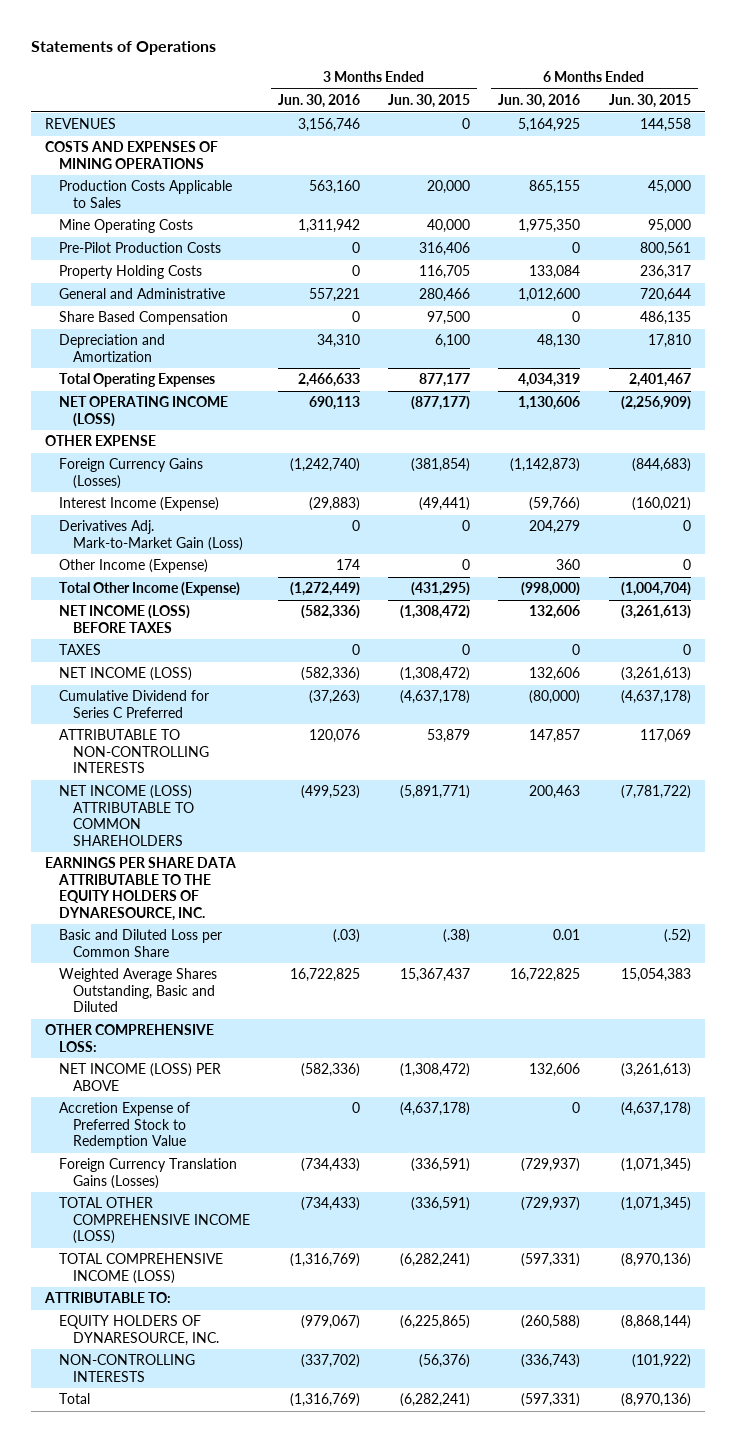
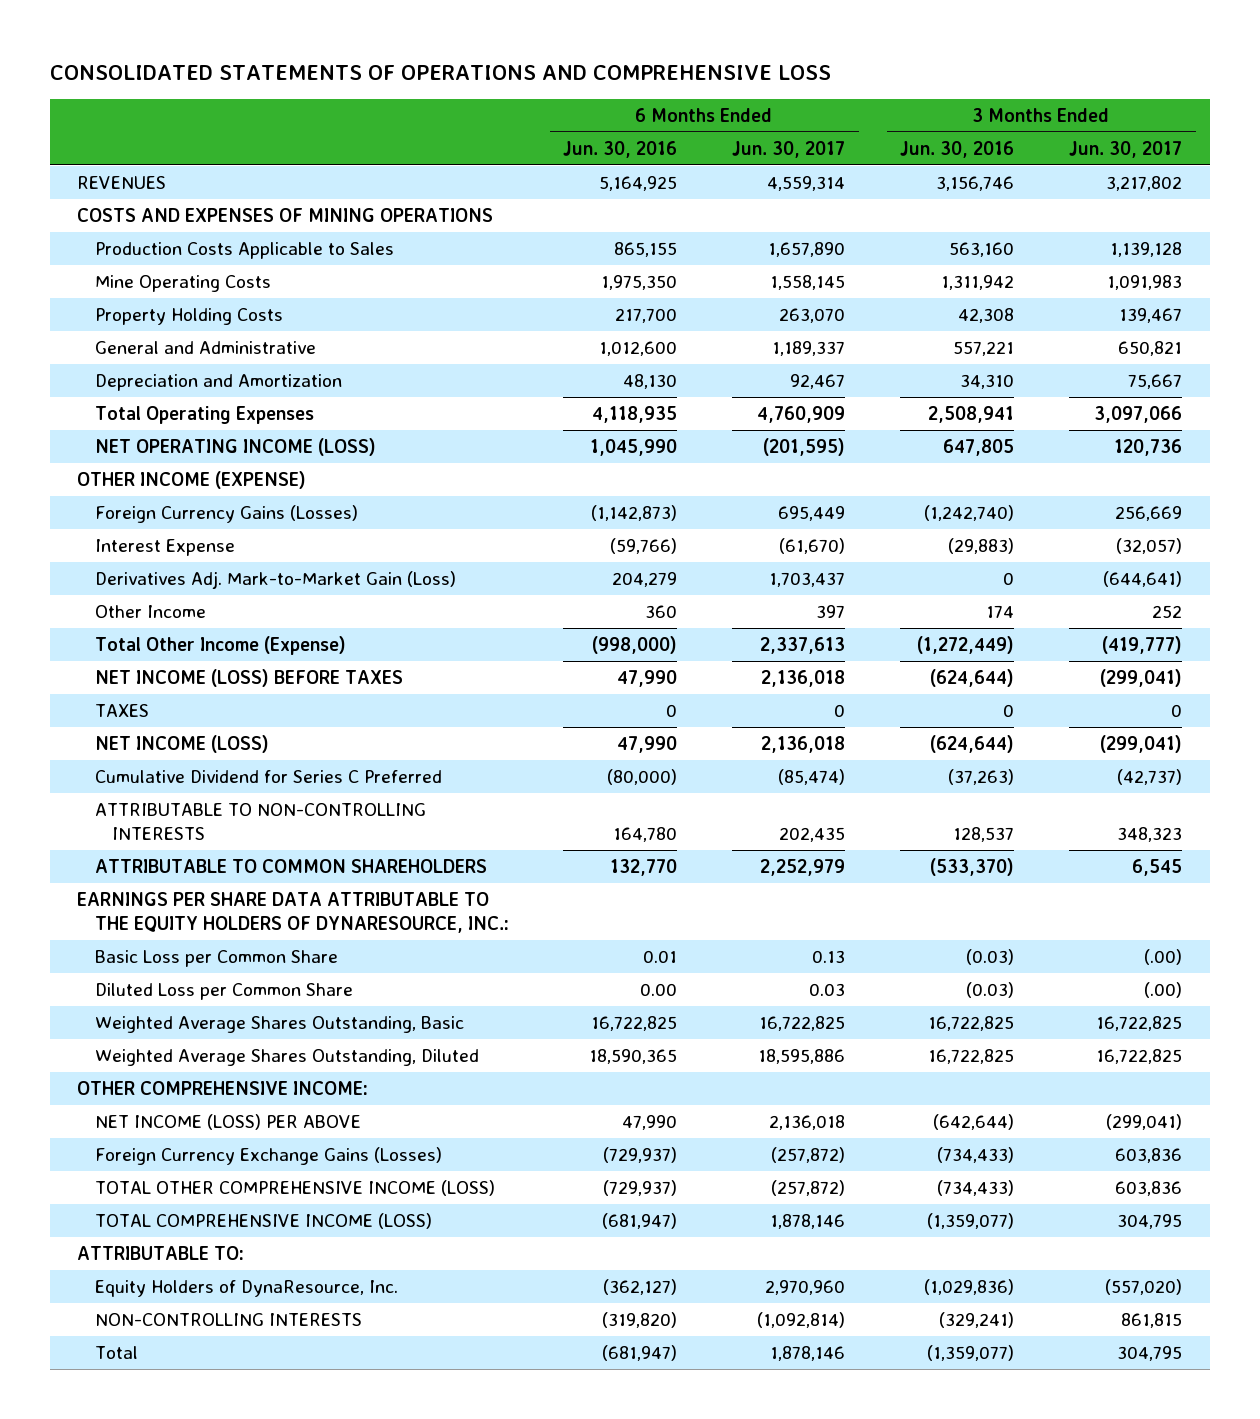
- Statements of Operations
+ CONSOLIDATED STATEMENTS OF OPERATIONS AND COMPREHENSIVE LOSS
- | 3 Months Ended Jun. 30, 2016 | 3 Months Ended Jun. 30, 2015 | 6 Months Ended Jun. 30, 2016 | 6 Months Ended Jun. 30, 2015
+ | 6 Months Ended Jun. 30, 2016 | 6 Months Ended Jun. 30, 2017 | 3 Months Ended Jun. 30, 2016 | 3 Months Ended Jun. 30, 2017
- Pre-Pilot Production Costs | 0 | 316,406 | 0 | 800,561
- Property Holding Costs | 0 | 116,705 | 133,084 | 236,317
+ Property Holding Costs | 217,700 | 263,070 | 42,308 | 139,467
- Share Based Compensation | 0 | 97,500 | 0 | 486,135
- Total Operating Expenses | 2,466,633 | 877,177 | 4,034,319 | 2,401,467
- NET OPERATING INCOME (LOSS) | 690,113 | (877,177) | 1,130,606 | (2,256,909)
- OTHER EXPENSE
+ Total Operating Expenses | 4,118,935 | 4,760,909 | 2,508,941 | 3,097,066
+ NET OPERATING INCOME (LOSS) | 1,045,990 | (201,595) | 647,805 | 120,736
+ OTHER INCOME (EXPENSE)
- Interest Income (Expense) | (29,883) | (49,441) | (59,766) | (160,021)
+ Interest Expense | (59,766) | (61,670) | (29,883) | (32,057)
- Other Income (Expense) | 174 | 0 | 360 | 0
+ Other Income | 360 | 397 | 174 | 252
- NET INCOME (LOSS) BEFORE TAXES | (582,336) | (1,308,472) | 132,606 | (3,261,613)
+ NET INCOME (LOSS) BEFORE TAXES | 47,990 | 2,136,018 | (624,644) | (299,041)
- NET INCOME (LOSS) | (582,336) | (1,308,472) | 132,606 | (3,261,613)
+ NET INCOME (LOSS) | 47,990 | 2,136,018 | (624,644) | (299,041)
- ATTRIBUTABLE TO NON-CONTROLLING INTERESTS | 120,076 | 53,879 | 147,857 | 117,069
- NET INCOME (LOSS) ATTRIBUTABLE TO COMMON SHAREHOLDERS | (499,523) | (5,891,771) | 200,463 | (7,781,722)
- EARNINGS PER SHARE DATA ATTRIBUTABLE TO THE EQUITY HOLDERS OF DYNARESOURCE, INC.
- Basic and Diluted Loss per Common Share | (.03) | (.38) | 0.01 | (.52)
- Weighted Average Shares Outstanding, Basic and Diluted | 16,722,825 | 15,367,437 | 16,722,825 | 15,054,383
- OTHER COMPREHENSIVE LOSS:
- NET INCOME (LOSS) PER ABOVE | (582,336) | (1,308,472) | 132,606 | (3,261,613)
- Accretion Expense of Preferred Stock to Redemption Value | 0 | (4,637,178) | 0 | (4,637,178)
- Foreign Currency Translation Gains (Losses) | (734,433) | (336,591) | (729,937) | (1,071,345)
+ ATTRIBUTABLE TO NON-CONTROLLING INTERESTS | 164,780 | 202,435 | 128,537 | 348,323
+ ATTRIBUTABLE TO COMMON SHAREHOLDERS | 132,770 | 2,252,979 | (533,370) | 6,545
+ EARNINGS PER SHARE DATA ATTRIBUTABLE TO THE EQUITY HOLDERS OF DYNARESOURCE, INC.:
+ Basic Loss per Common Share | 0.01 | 0.13 | (0.03) | (.00)
+ Diluted Loss per Common Share | 0.00 | 0.03 | (0.03) | (.00)
+ Weighted Average Shares Outstanding, Basic | 16,722,825 | 16,722,825 | 16,722,825 | 16,722,825
+ Weighted Average Shares Outstanding, Diluted | 18,590,365 | 18,595,886 | 16,722,825 | 16,722,825
+ OTHER COMPREHENSIVE INCOME:
+ NET INCOME (LOSS) PER ABOVE | 47,990 | 2,136,018 | (642,644) | (299,041)
+ Foreign Currency Exchange Gains (Losses) | (729,937) | (257,872) | (734,433) | 603,836
- TOTAL COMPREHENSIVE INCOME (LOSS) | (1,316,769) | (6,282,241) | (597,331) | (8,970,136)
+ TOTAL COMPREHENSIVE INCOME (LOSS) | (681,947) | 1,878,146 | (1,359,077) | 304,795
- EQUITY HOLDERS OF DYNARESOURCE, INC. | (979,067) | (6,225,865) | (260,588) | (8,868,144)
- NON-CONTROLLING INTERESTS | (337,702) | (56,376) | (336,743) | (101,922)
- Total | (1,316,769) | (6,282,241) | (597,331) | (8,970,136)
+ Equity Holders of DynaResource, Inc. | (362,127) | 2,970,960 | (1,029,836) | (557,020)
+ NON-CONTROLLING INTERESTS | (319,820) | (1,092,814) | (329,241) | 861,815
+ Total | (681,947) | 1,878,146 | (1,359,077) | 304,795

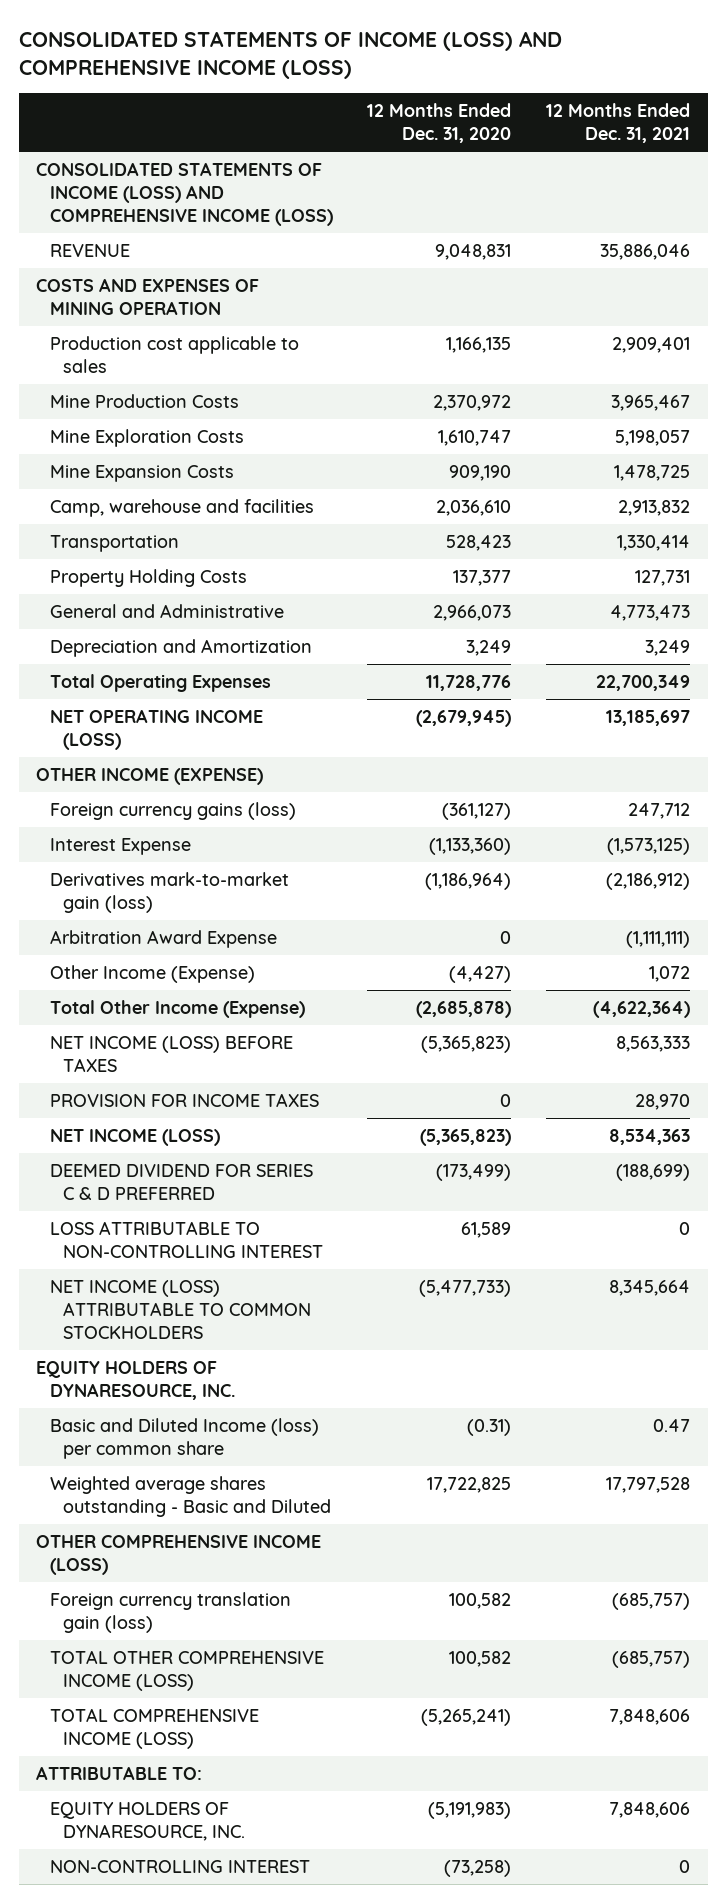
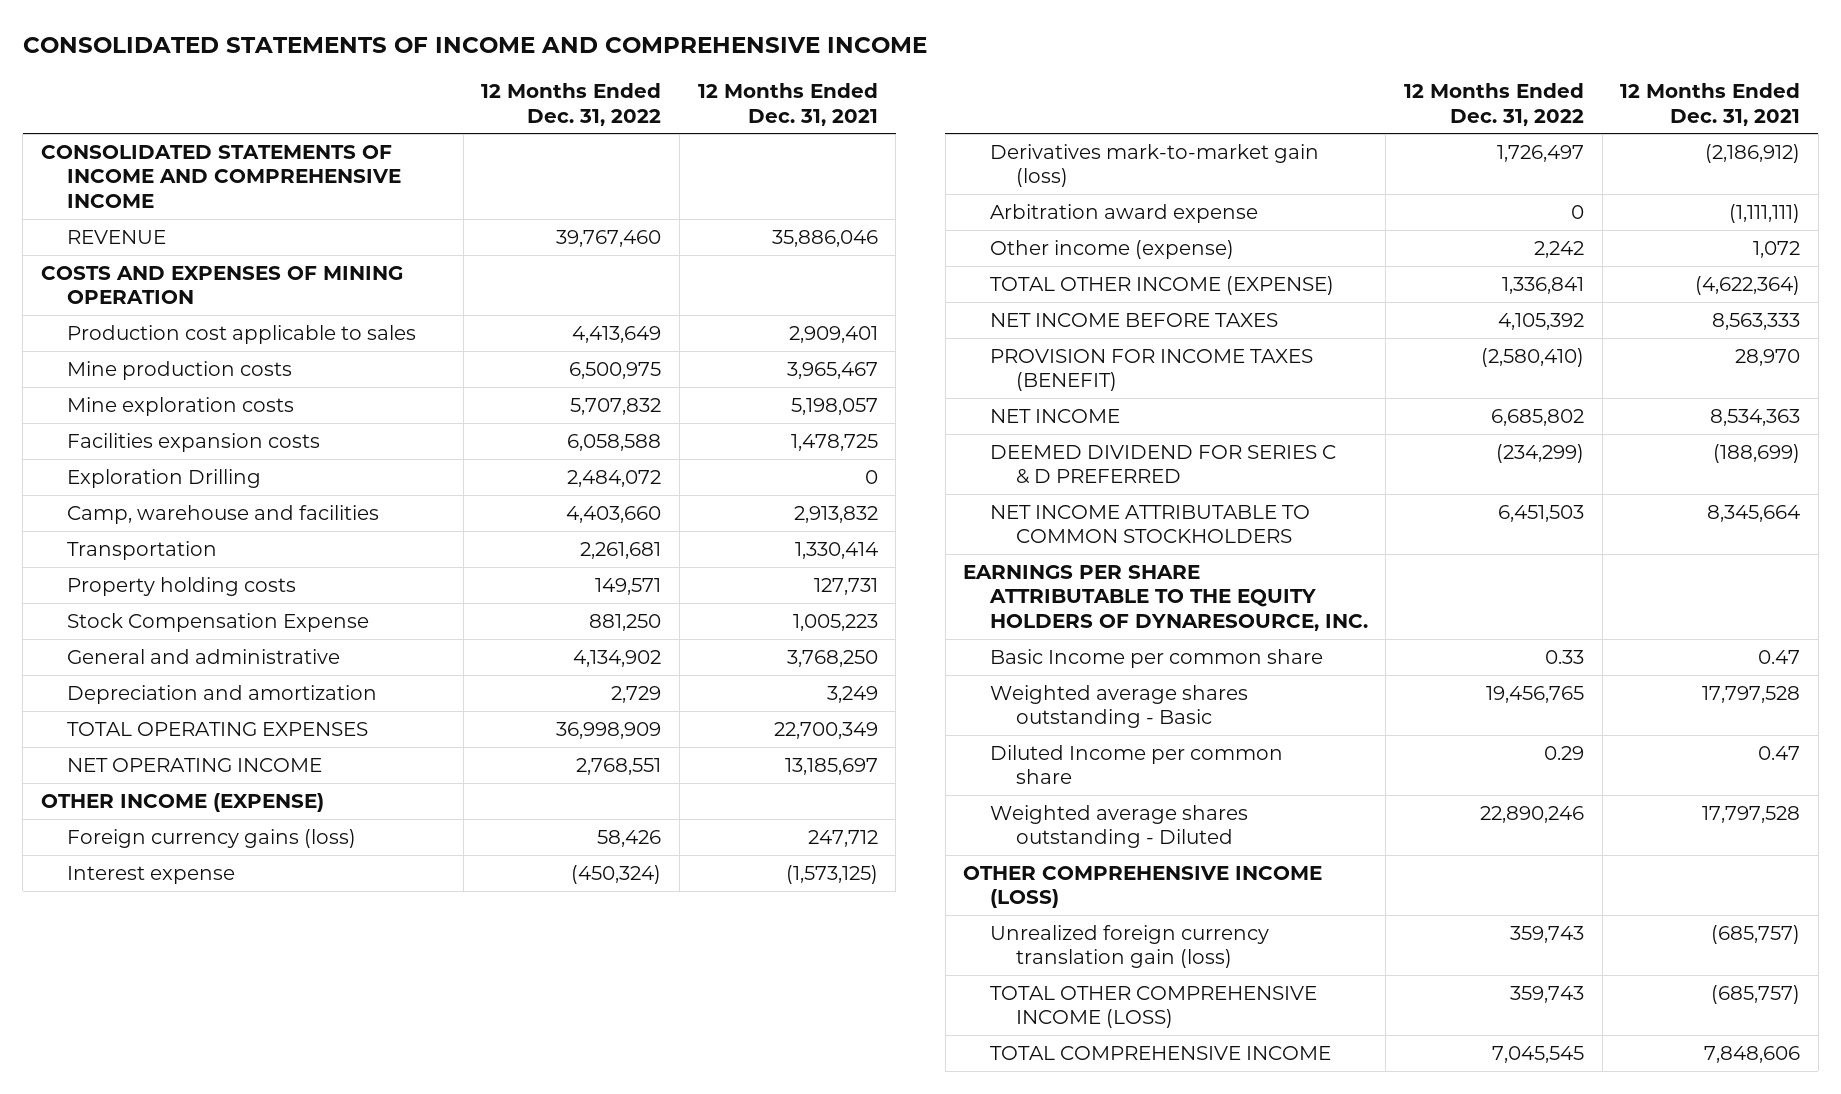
- CONSOLIDATED STATEMENTS OF INCOME (LOSS) AND COMPREHENSIVE INCOME (LOSS)
+ CONSOLIDATED STATEMENTS OF INCOME AND COMPREHENSIVE INCOME
- | 12 Months Ended Dec. 31, 2020 | 12 Months Ended Dec. 31, 2021
+ | 12 Months Ended Dec. 31, 2022 | 12 Months Ended Dec. 31, 2021
- CONSOLIDATED STATEMENTS OF INCOME (LOSS) AND COMPREHENSIVE INCOME (LOSS)
+ CONSOLIDATED STATEMENTS OF INCOME AND COMPREHENSIVE INCOME
- Mine Production Costs | 2,370,972 | 3,965,467
- Mine Exploration Costs | 1,610,747 | 5,198,057
- Mine Expansion Costs | 909,190 | 1,478,725
+ Mine production costs | 6,500,975 | 3,965,467
+ Mine exploration costs | 5,707,832 | 5,198,057
+ Facilities expansion costs | 6,058,588 | 1,478,725
+ Exploration Drilling | 2,484,072 | 0
- Property Holding Costs | 137,377 | 127,731
- General and Administrative | 2,966,073 | 4,773,473
- Depreciation and Amortization | 3,249 | 3,249
- Total Operating Expenses | 11,728,776 | 22,700,349
- NET OPERATING INCOME (LOSS) | (2,679,945) | 13,185,697
+ Property holding costs | 149,571 | 127,731
+ Stock Compensation Expense | 881,250 | 1,005,223
+ General and administrative | 4,134,902 | 3,768,250
+ Depreciation and amortization | 2,729 | 3,249
+ TOTAL OPERATING EXPENSES | 36,998,909 | 22,700,349
+ NET OPERATING INCOME | 2,768,551 | 13,185,697
- Interest Expense | (1,133,360) | (1,573,125)
+ Interest expense | (450,324) | (1,573,125)
- Arbitration Award Expense | 0 | (1,111,111)
- Other Income (Expense) | (4,427) | 1,072
- Total Other Income (Expense) | (2,685,878) | (4,622,364)
- NET INCOME (LOSS) BEFORE TAXES | (5,365,823) | 8,563,333
- PROVISION FOR INCOME TAXES | 0 | 28,970
- NET INCOME (LOSS) | (5,365,823) | 8,534,363
+ Arbitration award expense | 0 | (1,111,111)
+ Other income (expense) | 2,242 | 1,072
+ TOTAL OTHER INCOME (EXPENSE) | 1,336,841 | (4,622,364)
+ NET INCOME BEFORE TAXES | 4,105,392 | 8,563,333
+ PROVISION FOR INCOME TAXES (BENEFIT) | (2,580,410) | 28,970
+ NET INCOME | 6,685,802 | 8,534,363
- LOSS ATTRIBUTABLE TO NON-CONTROLLING INTEREST | 61,589 | 0
- NET INCOME (LOSS) ATTRIBUTABLE TO COMMON STOCKHOLDERS | (5,477,733) | 8,345,664
- EQUITY HOLDERS OF DYNARESOURCE, INC.
- Basic and Diluted Income (loss) per common share | (0.31) | 0.47
- Weighted average shares outstanding - Basic and Diluted | 17,722,825 | 17,797,528
+ NET INCOME ATTRIBUTABLE TO COMMON STOCKHOLDERS | 6,451,503 | 8,345,664
+ EARNINGS PER SHARE ATTRIBUTABLE TO THE EQUITY HOLDERS OF DYNARESOURCE, INC.
+ Basic Income per common share | 0.33 | 0.47
+ Weighted average shares outstanding - Basic | 19,456,765 | 17,797,528
+ Diluted Income per common share | 0.29 | 0.47
+ Weighted average shares outstanding - Diluted | 22,890,246 | 17,797,528
- Foreign currency translation gain (loss) | 100,582 | (685,757)
+ Unrealized foreign currency translation gain (loss) | 359,743 | (685,757)
- TOTAL COMPREHENSIVE INCOME (LOSS) | (5,265,241) | 7,848,606
- ATTRIBUTABLE TO:
- EQUITY HOLDERS OF DYNARESOURCE, INC. | (5,191,983) | 7,848,606
- NON-CONTROLLING INTEREST | (73,258) | 0
+ TOTAL COMPREHENSIVE INCOME | 7,045,545 | 7,848,606

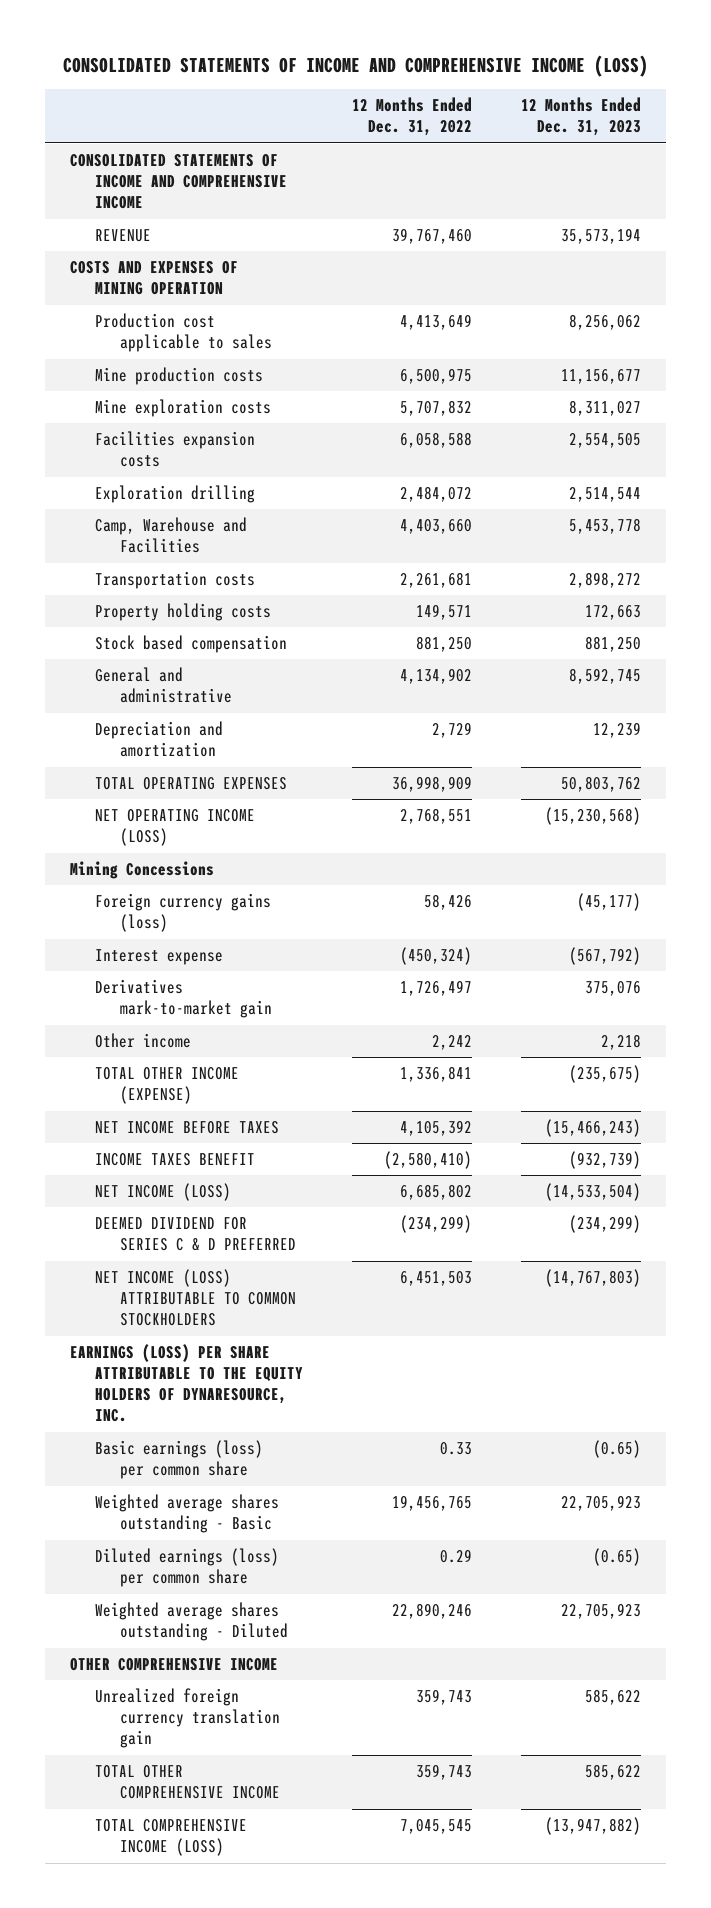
- CONSOLIDATED STATEMENTS OF INCOME AND COMPREHENSIVE INCOME
+ CONSOLIDATED STATEMENTS OF INCOME AND COMPREHENSIVE INCOME (LOSS)
- | 12 Months Ended Dec. 31, 2022 | 12 Months Ended Dec. 31, 2021
+ | 12 Months Ended Dec. 31, 2022 | 12 Months Ended Dec. 31, 2023
- Exploration Drilling | 2,484,072 | 0
- Camp, warehouse and facilities | 4,403,660 | 2,913,832
- Transportation | 2,261,681 | 1,330,414
+ Exploration drilling | 2,484,072 | 2,514,544
+ Camp, Warehouse and Facilities | 4,403,660 | 5,453,778
+ Transportation costs | 2,261,681 | 2,898,272
- Stock Compensation Expense | 881,250 | 1,005,223
+ Stock based compensation | 881,250 | 881,250
- NET OPERATING INCOME | 2,768,551 | 13,185,697
- OTHER INCOME (EXPENSE)
+ NET OPERATING INCOME (LOSS) | 2,768,551 | (15,230,568)
+ Mining Concessions
- Derivatives mark-to-market gain (loss) | 1,726,497 | (2,186,912)
- Arbitration award expense | 0 | (1,111,111)
- Other income (expense) | 2,242 | 1,072
+ Derivatives mark-to-market gain | 1,726,497 | 375,076
+ Other income | 2,242 | 2,218
- PROVISION FOR INCOME TAXES (BENEFIT) | (2,580,410) | 28,970
- NET INCOME | 6,685,802 | 8,534,363
+ INCOME TAXES BENEFIT | (2,580,410) | (932,739)
+ NET INCOME (LOSS) | 6,685,802 | (14,533,504)
- NET INCOME ATTRIBUTABLE TO COMMON STOCKHOLDERS | 6,451,503 | 8,345,664
- EARNINGS PER SHARE ATTRIBUTABLE TO THE EQUITY HOLDERS OF DYNARESOURCE, INC.
- Basic Income per common share | 0.33 | 0.47
+ NET INCOME (LOSS) ATTRIBUTABLE TO COMMON STOCKHOLDERS | 6,451,503 | (14,767,803)
+ EARNINGS (LOSS) PER SHARE ATTRIBUTABLE TO THE EQUITY HOLDERS OF DYNARESOURCE, INC.
+ Basic earnings (loss) per common share | 0.33 | (0.65)
- Diluted Income per common share | 0.29 | 0.47
+ Diluted earnings (loss) per common share | 0.29 | (0.65)
- OTHER COMPREHENSIVE INCOME (LOSS)
- Unrealized foreign currency translation gain (loss) | 359,743 | (685,757)
- TOTAL OTHER COMPREHENSIVE INCOME (LOSS) | 359,743 | (685,757)
- TOTAL COMPREHENSIVE INCOME | 7,045,545 | 7,848,606
+ OTHER COMPREHENSIVE INCOME
+ Unrealized foreign currency translation gain | 359,743 | 585,622
+ TOTAL OTHER COMPREHENSIVE INCOME | 359,743 | 585,622
+ TOTAL COMPREHENSIVE INCOME (LOSS) | 7,045,545 | (13,947,882)

